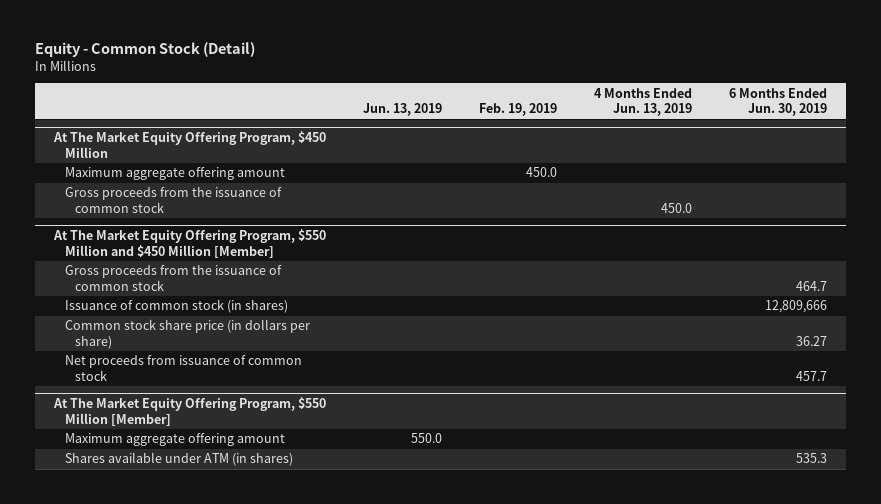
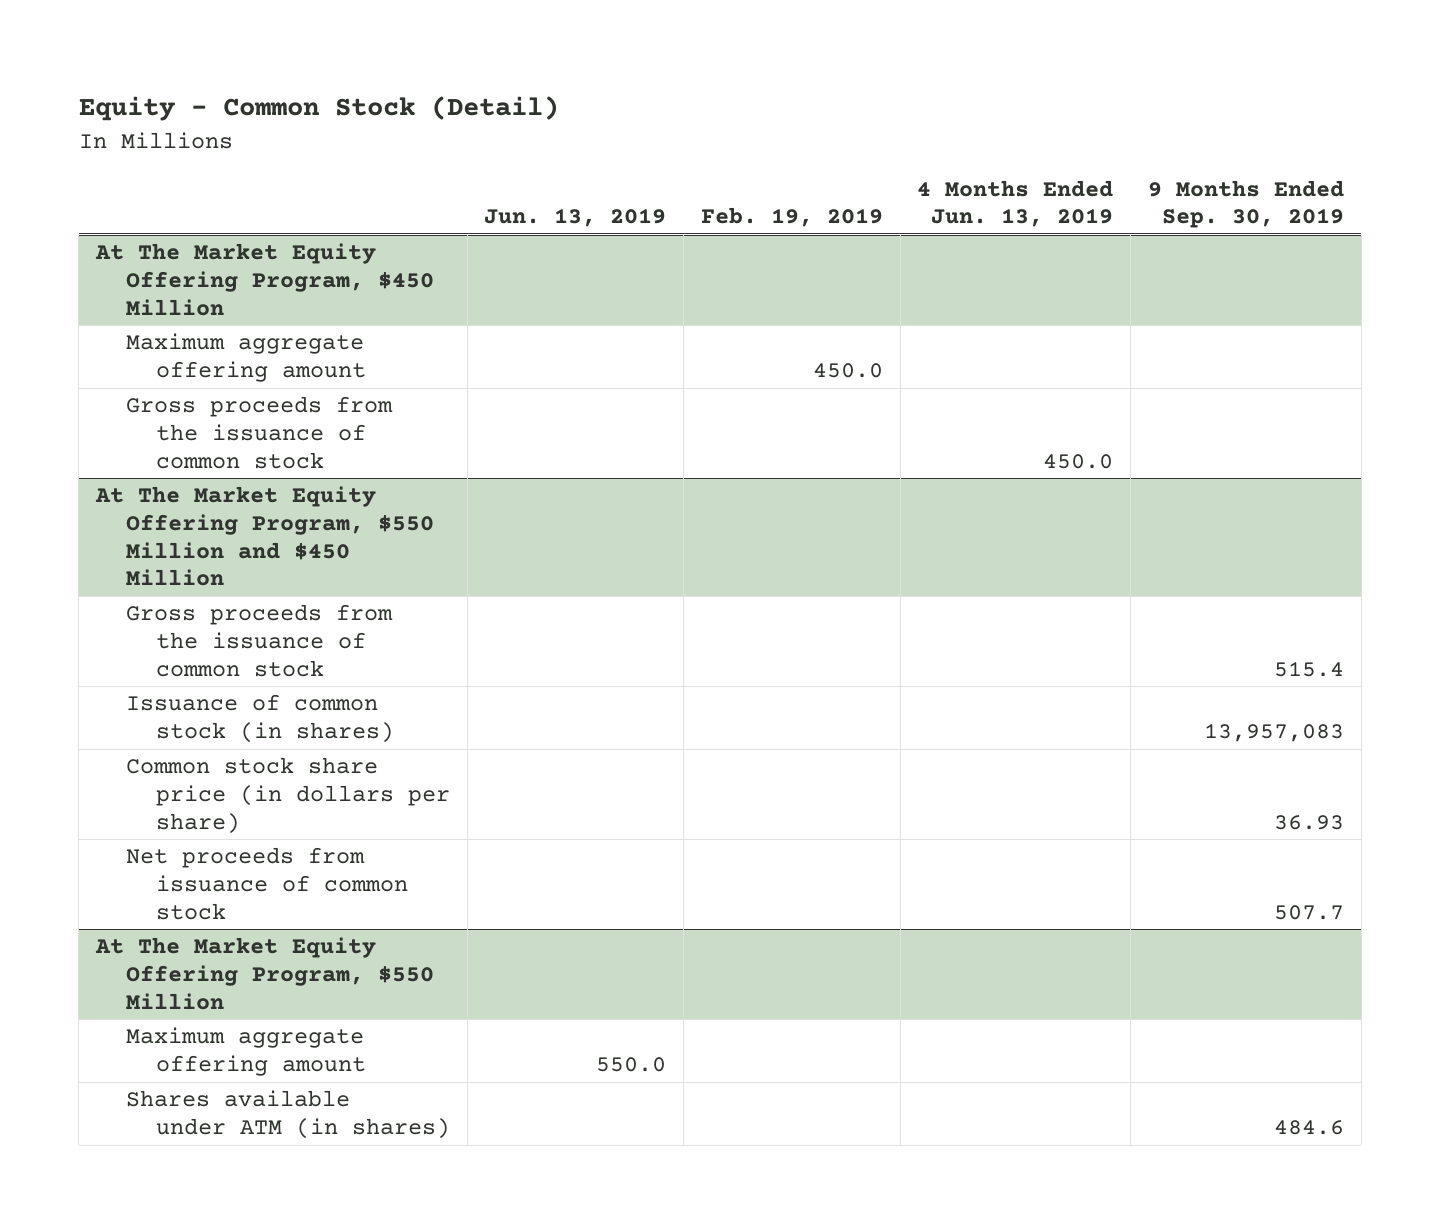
- | Jun. 13, 2019 | Feb. 19, 2019 | 4 Months Ended Jun. 13, 2019 | 6 Months Ended Jun. 30, 2019
+ | Jun. 13, 2019 | Feb. 19, 2019 | 4 Months Ended Jun. 13, 2019 | 9 Months Ended Sep. 30, 2019
- At The Market Equity Offering Program, $550 Million and $450 Million [Member]
+ At The Market Equity Offering Program, $550 Million and $450 Million
- At The Market Equity Offering Program, $550 Million [Member]
+ At The Market Equity Offering Program, $550 Million

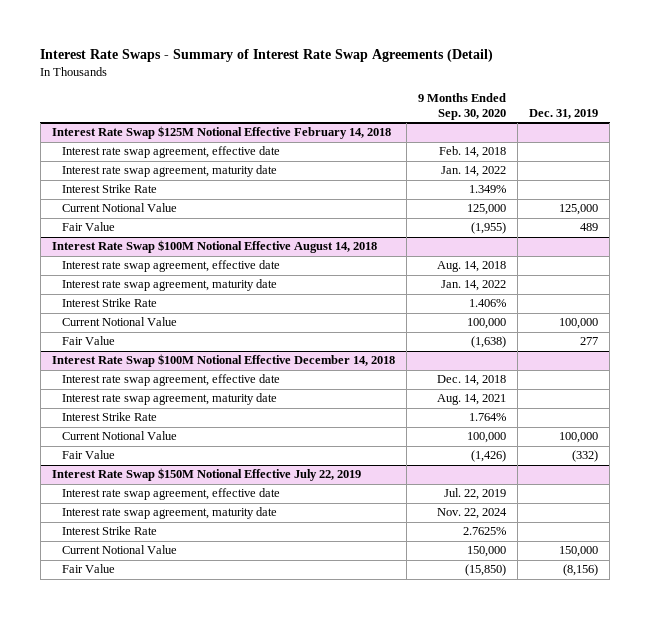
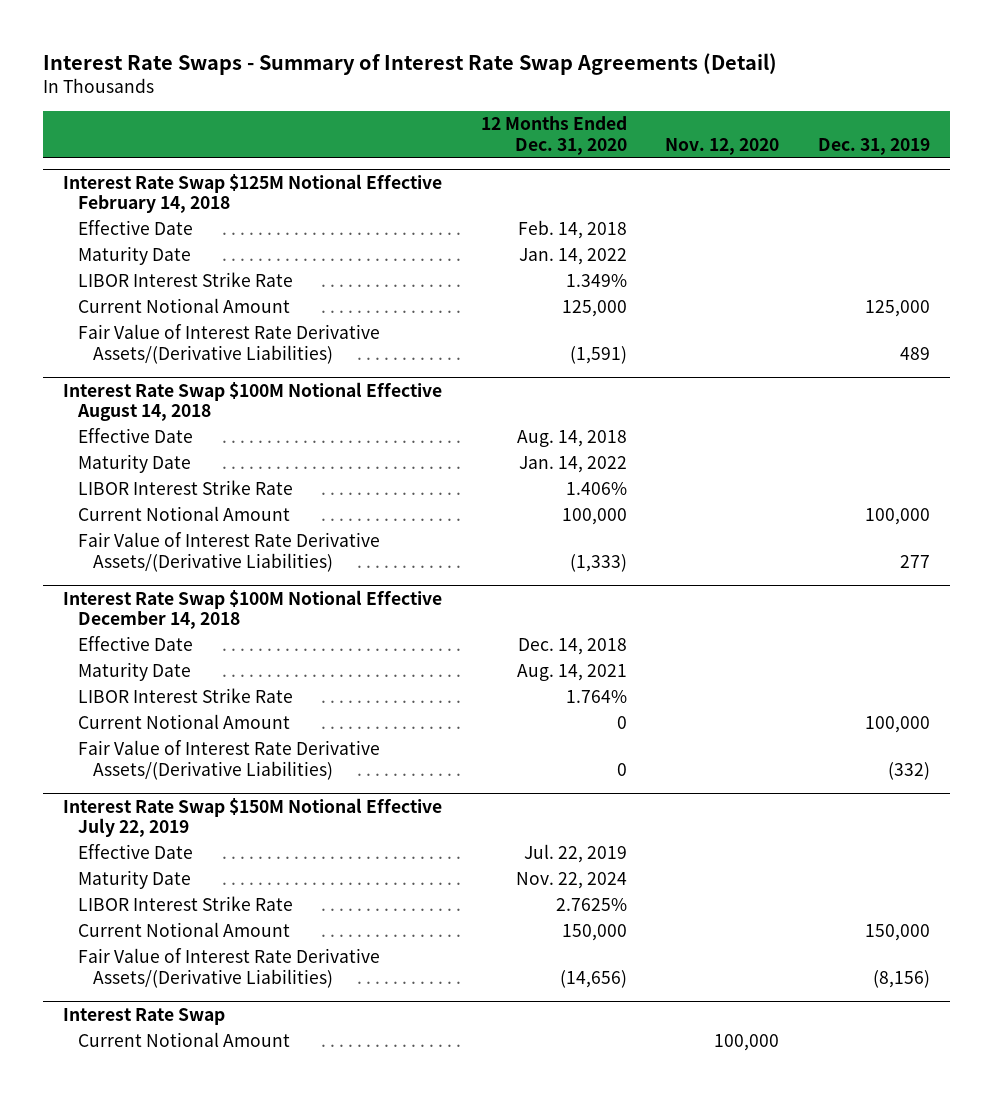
- | 9 Months Ended Sep. 30, 2020 | Dec. 31, 2019
+ | 12 Months Ended Dec. 31, 2020 | Nov. 12, 2020 | Dec. 31, 2019
@ Interest Rate Swap $125M Notional Effective February 14, 2018
- Interest rate swap agreement, effective date | Feb. 14, 2018 |
- Interest rate swap agreement, maturity date | Jan. 14, 2022 |
- Interest Strike Rate | 1.349% |
- Current Notional Value | 125,000 | 125,000
- Fair Value | (1,955) | 489
+ Effective Date | Feb. 14, 2018 | |
+ Maturity Date | Jan. 14, 2022 | |
+ LIBOR Interest Strike Rate | 1.349% | |
+ Current Notional Amount | 125,000 | | 125,000
+ Fair Value of Interest Rate Derivative Assets/(Derivative Liabilities) | (1,591) | | 489
@ Interest Rate Swap $100M Notional Effective August 14, 2018
- Interest rate swap agreement, effective date | Aug. 14, 2018 |
- Interest rate swap agreement, maturity date | Jan. 14, 2022 |
- Interest Strike Rate | 1.406% |
- Current Notional Value | 100,000 | 100,000
- Fair Value | (1,638) | 277
+ Effective Date | Aug. 14, 2018 | |
+ Maturity Date | Jan. 14, 2022 | |
+ LIBOR Interest Strike Rate | 1.406% | |
+ Current Notional Amount | 100,000 | | 100,000
+ Fair Value of Interest Rate Derivative Assets/(Derivative Liabilities) | (1,333) | | 277
@ Interest Rate Swap $100M Notional Effective December 14, 2018
- Interest rate swap agreement, effective date | Dec. 14, 2018 |
- Interest rate swap agreement, maturity date | Aug. 14, 2021 |
- Interest Strike Rate | 1.764% |
- Current Notional Value | 100,000 | 100,000
- Fair Value | (1,426) | (332)
+ Effective Date | Dec. 14, 2018 | |
+ Maturity Date | Aug. 14, 2021 | |
+ LIBOR Interest Strike Rate | 1.764% | |
+ Current Notional Amount | 0 | | 100,000
+ Fair Value of Interest Rate Derivative Assets/(Derivative Liabilities) | 0 | | (332)
@ Interest Rate Swap $150M Notional Effective July 22, 2019
- Interest rate swap agreement, effective date | Jul. 22, 2019 |
- Interest rate swap agreement, maturity date | Nov. 22, 2024 |
- Interest Strike Rate | 2.7625% |
- Current Notional Value | 150,000 | 150,000
- Fair Value | (15,850) | (8,156)
+ Effective Date | Jul. 22, 2019 | |
+ Maturity Date | Nov. 22, 2024 | |
+ LIBOR Interest Strike Rate | 2.7625% | |
+ Current Notional Amount | 150,000 | | 150,000
+ Fair Value of Interest Rate Derivative Assets/(Derivative Liabilities) | (14,656) | | (8,156)
+ Interest Rate Swap
+ Current Notional Amount | | 100,000 |

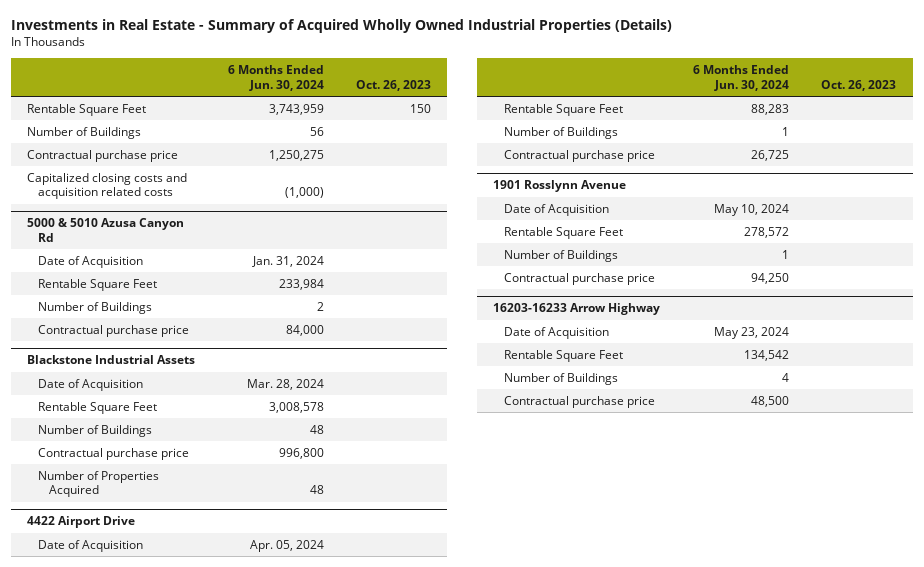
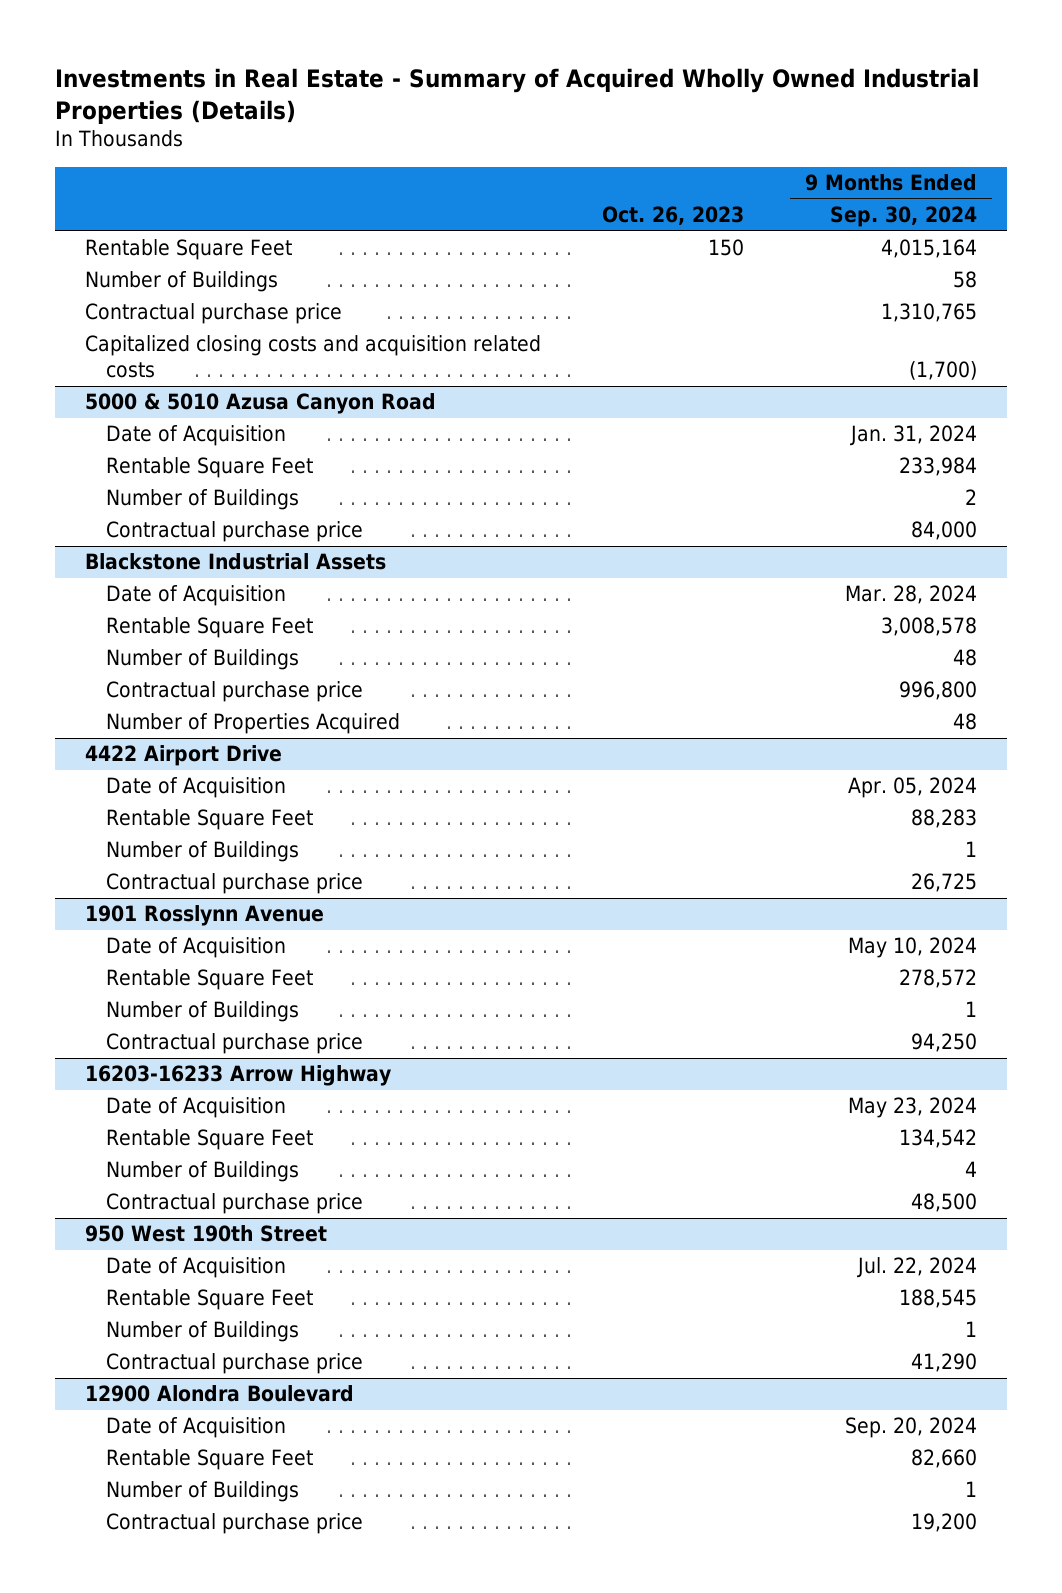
- | 6 Months Ended Jun. 30, 2024 | Oct. 26, 2023
+ | Oct. 26, 2023 | 9 Months Ended Sep. 30, 2024
- 5000 & 5010 Azusa Canyon Rd
+ 5000 & 5010 Azusa Canyon Road
+ 950 West 190th Street
+ Date of Acquisition | | Jul. 22, 2024
+ Rentable Square Feet | | 188,545
+ Number of Buildings | | 1
+ Contractual purchase price | | 41,290
+ 12900 Alondra Boulevard
+ Date of Acquisition | | Sep. 20, 2024
+ Rentable Square Feet | | 82,660
+ Number of Buildings | | 1
+ Contractual purchase price | | 19,200

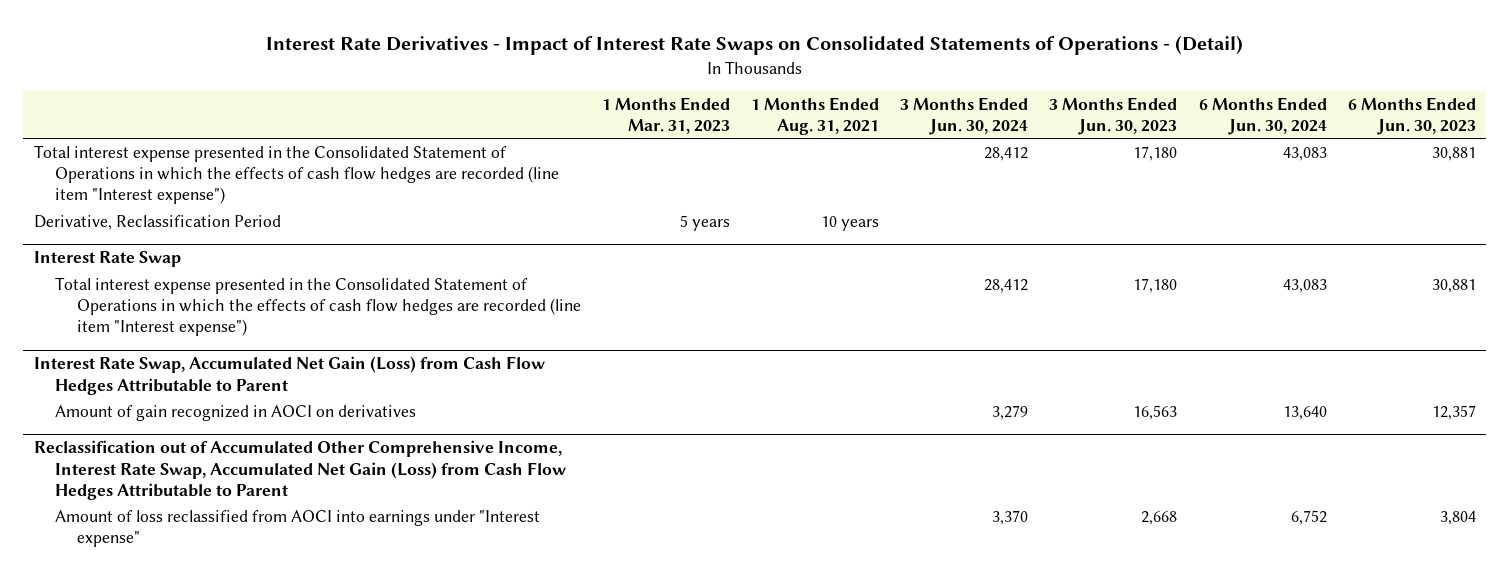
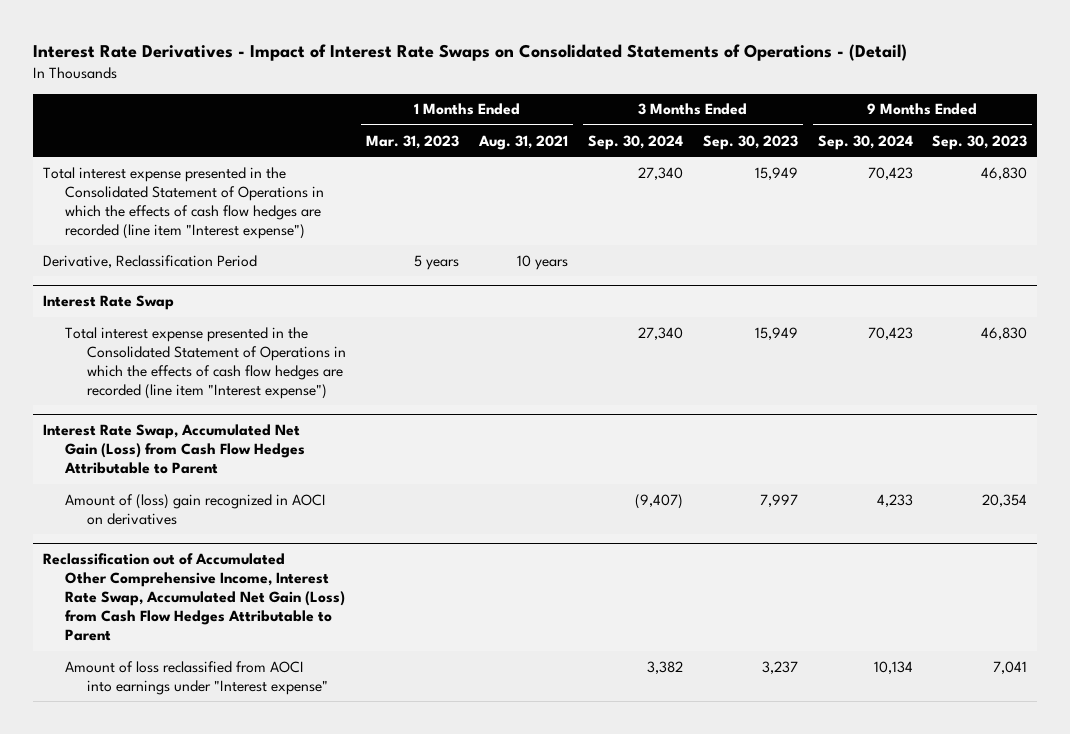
- | 1 Months Ended Mar. 31, 2023 | 1 Months Ended Aug. 31, 2021 | 3 Months Ended Jun. 30, 2024 | 3 Months Ended Jun. 30, 2023 | 6 Months Ended Jun. 30, 2024 | 6 Months Ended Jun. 30, 2023
+ | 1 Months Ended Mar. 31, 2023 | 1 Months Ended Aug. 31, 2021 | 3 Months Ended Sep. 30, 2024 | 3 Months Ended Sep. 30, 2023 | 9 Months Ended Sep. 30, 2024 | 9 Months Ended Sep. 30, 2023
@ Interest Rate Swap, Accumulated Net Gain (Loss) from Cash Flow Hedges Attributable to Parent
- Amount of gain recognized in AOCI on derivatives | | | 3,279 | 16,563 | 13,640 | 12,357
+ Amount of (loss) gain recognized in AOCI on derivatives | | | (9,407) | 7,997 | 4,233 | 20,354

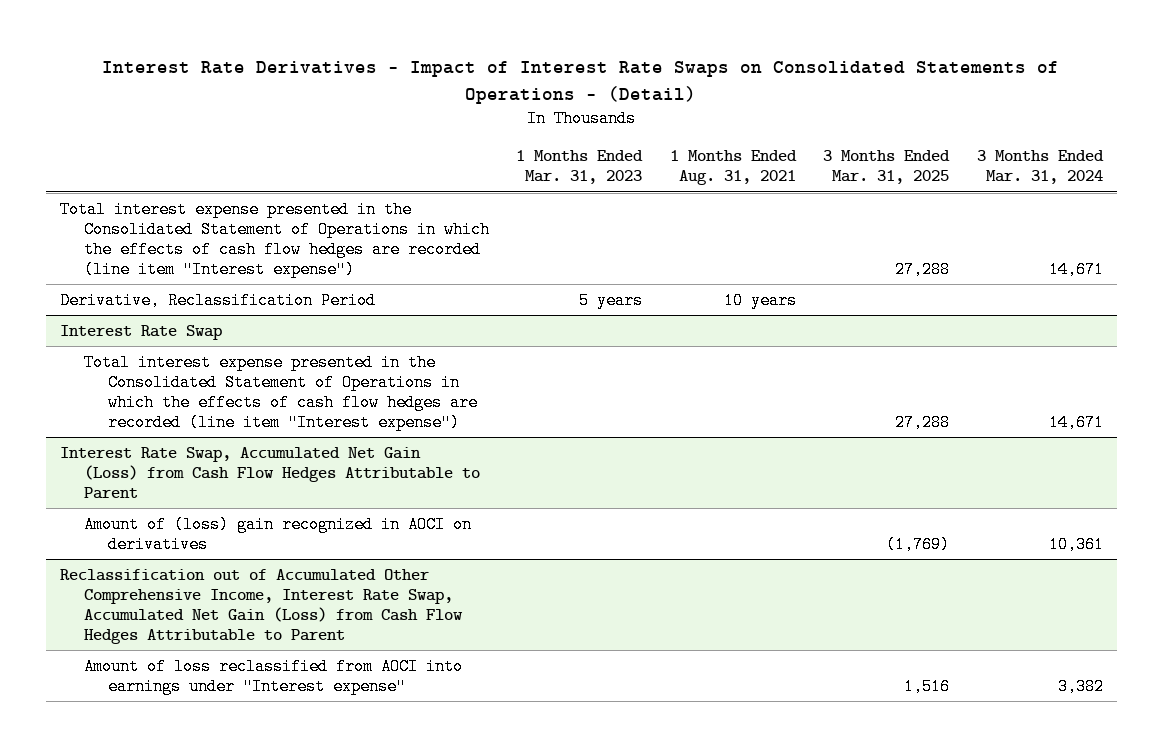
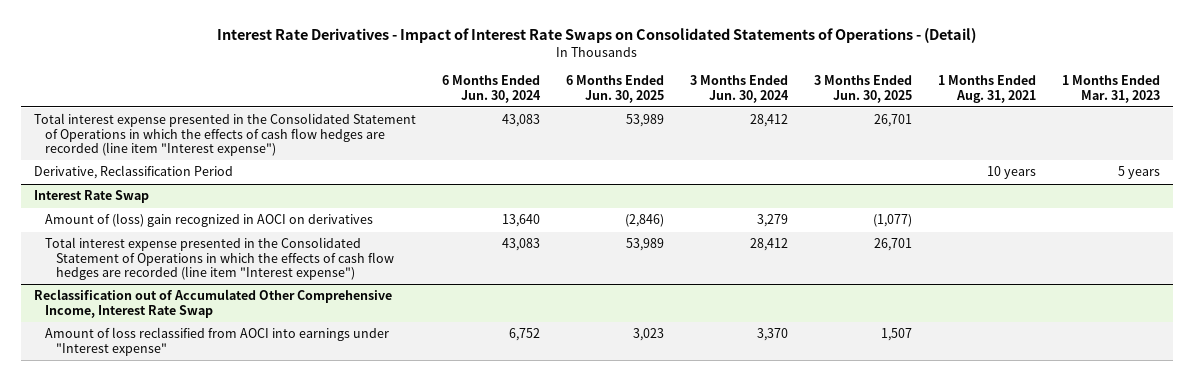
- | 1 Months Ended Mar. 31, 2023 | 1 Months Ended Aug. 31, 2021 | 3 Months Ended Mar. 31, 2025 | 3 Months Ended Mar. 31, 2024
+ | 6 Months Ended Jun. 30, 2024 | 6 Months Ended Jun. 30, 2025 | 3 Months Ended Jun. 30, 2024 | 3 Months Ended Jun. 30, 2025 | 1 Months Ended Aug. 31, 2021 | 1 Months Ended Mar. 31, 2023
@ Interest Rate Swap
+ Amount of (loss) gain recognized in AOCI on derivatives | 13,640 | (2,846) | 3,279 | (1,077) | |
- Interest Rate Swap, Accumulated Net Gain (Loss) from Cash Flow Hedges Attributable to Parent
- Amount of (loss) gain recognized in AOCI on derivatives | | | (1,769) | 10,361
- Reclassification out of Accumulated Other Comprehensive Income, Interest Rate Swap, Accumulated Net Gain (Loss) from Cash Flow Hedges Attributable to Parent
+ Reclassification out of Accumulated Other Comprehensive Income, Interest Rate Swap

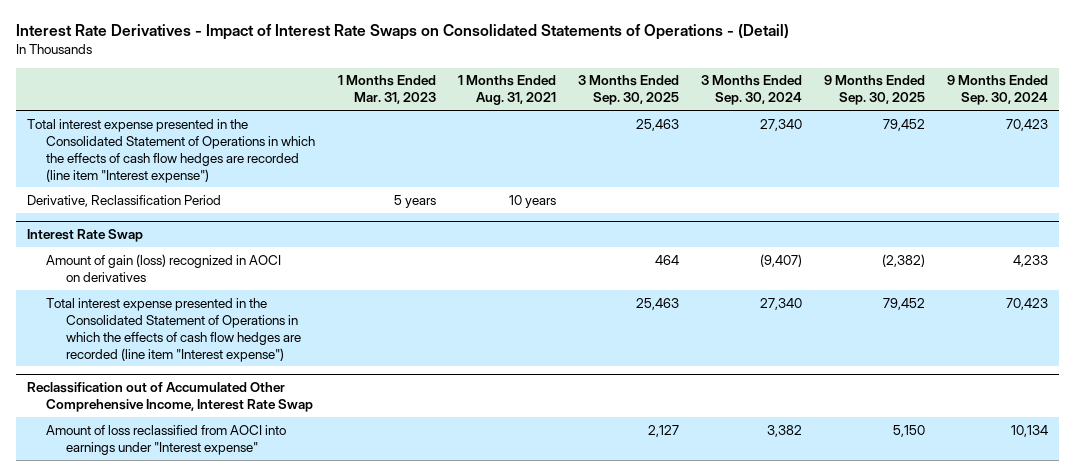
- | 6 Months Ended Jun. 30, 2024 | 6 Months Ended Jun. 30, 2025 | 3 Months Ended Jun. 30, 2024 | 3 Months Ended Jun. 30, 2025 | 1 Months Ended Aug. 31, 2021 | 1 Months Ended Mar. 31, 2023
+ | 1 Months Ended Mar. 31, 2023 | 1 Months Ended Aug. 31, 2021 | 3 Months Ended Sep. 30, 2025 | 3 Months Ended Sep. 30, 2024 | 9 Months Ended Sep. 30, 2025 | 9 Months Ended Sep. 30, 2024
@ Interest Rate Swap
- Amount of (loss) gain recognized in AOCI on derivatives | 13,640 | (2,846) | 3,279 | (1,077) | |
+ Amount of gain (loss) recognized in AOCI on derivatives | | | 464 | (9,407) | (2,382) | 4,233

